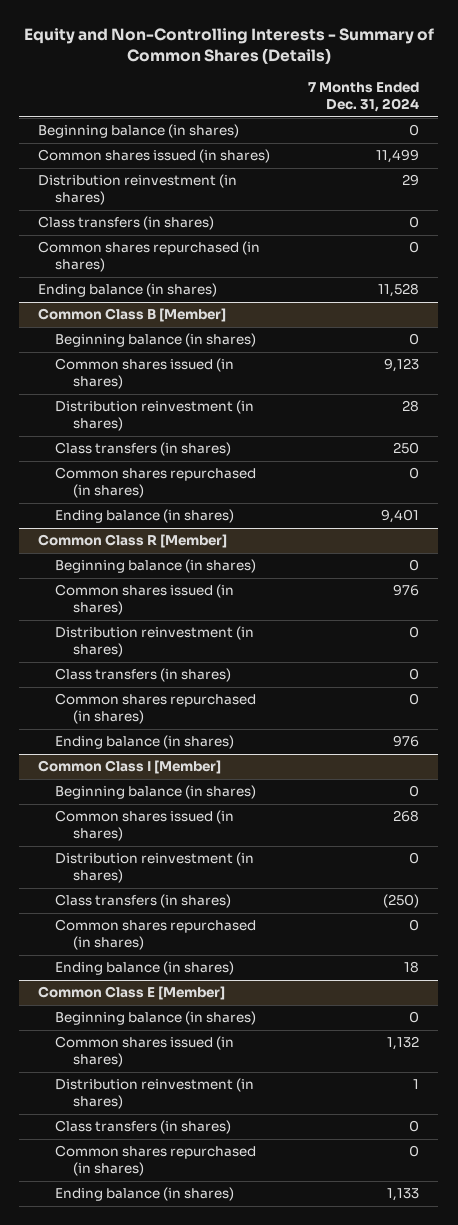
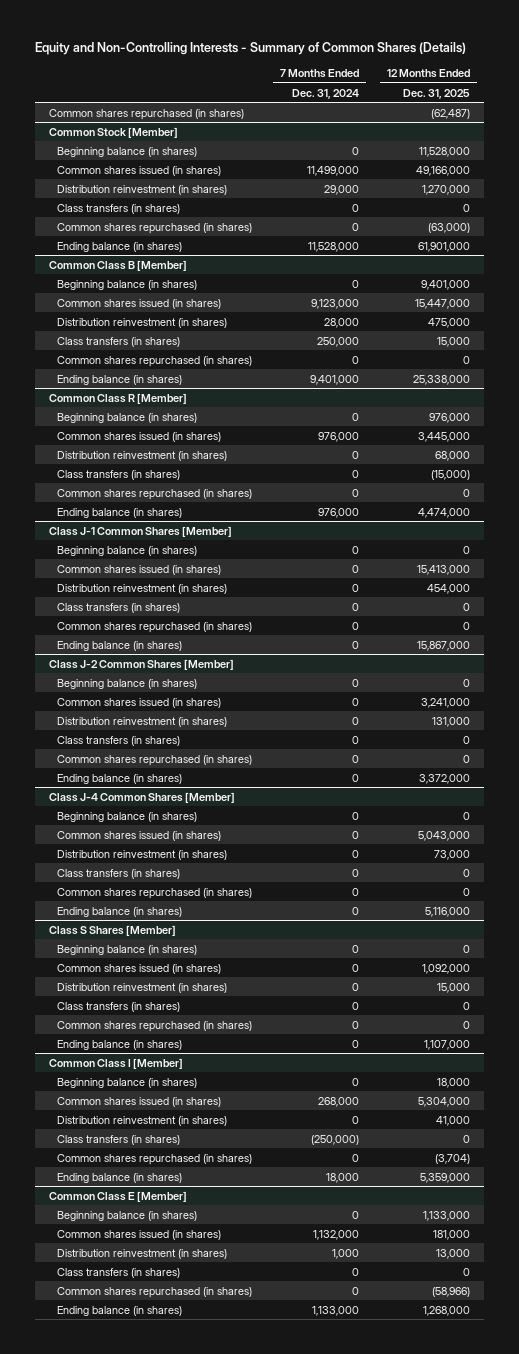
- | 7 Months Ended Dec. 31, 2024
+ | 7 Months Ended Dec. 31, 2024 | 12 Months Ended Dec. 31, 2025
+ Common shares repurchased (in shares) | | (62,487)
+ Common Stock [Member]
- Common shares issued (in shares) | 11,499
- Distribution reinvestment (in shares) | 29
+ Common shares issued (in shares) | 11,499,000 | 49,166,000
+ Distribution reinvestment (in shares) | 29,000 | 1,270,000
- Ending balance (in shares) | 11,528
+ Ending balance (in shares) | 11,528,000 | 61,901,000
@ Common Class B [Member]
- Common shares issued (in shares) | 9,123
- Distribution reinvestment (in shares) | 28
- Class transfers (in shares) | 250
+ Common shares issued (in shares) | 9,123,000 | 15,447,000
+ Distribution reinvestment (in shares) | 28,000 | 475,000
+ Class transfers (in shares) | 250,000 | 15,000
- Ending balance (in shares) | 9,401
+ Ending balance (in shares) | 9,401,000 | 25,338,000
@ Common Class R [Member]
- Common shares issued (in shares) | 976
+ Common shares issued (in shares) | 976,000 | 3,445,000
- Ending balance (in shares) | 976
+ Ending balance (in shares) | 976,000 | 4,474,000
+ Class J-1 Common Shares [Member]
+ Beginning balance (in shares) | 0 | 0
+ Common shares issued (in shares) | 0 | 15,413,000
+ Distribution reinvestment (in shares) | 0 | 454,000
+ Class transfers (in shares) | 0 | 0
+ Common shares repurchased (in shares) | 0 | 0
+ Ending balance (in shares) | 0 | 15,867,000
+ Class J-2 Common Shares [Member]
+ Beginning balance (in shares) | 0 | 0
+ Common shares issued (in shares) | 0 | 3,241,000
+ Distribution reinvestment (in shares) | 0 | 131,000
+ Class transfers (in shares) | 0 | 0
+ Common shares repurchased (in shares) | 0 | 0
+ Ending balance (in shares) | 0 | 3,372,000
+ Class J-4 Common Shares [Member]
+ Beginning balance (in shares) | 0 | 0
+ Common shares issued (in shares) | 0 | 5,043,000
+ Distribution reinvestment (in shares) | 0 | 73,000
+ Class transfers (in shares) | 0 | 0
+ Common shares repurchased (in shares) | 0 | 0
+ Ending balance (in shares) | 0 | 5,116,000
+ Class S Shares [Member]
+ Beginning balance (in shares) | 0 | 0
+ Common shares issued (in shares) | 0 | 1,092,000
+ Distribution reinvestment (in shares) | 0 | 15,000
+ Class transfers (in shares) | 0 | 0
+ Common shares repurchased (in shares) | 0 | 0
+ Ending balance (in shares) | 0 | 1,107,000
@ Common Class I [Member]
- Common shares issued (in shares) | 268
+ Common shares issued (in shares) | 268,000 | 5,304,000
- Class transfers (in shares) | (250)
+ Class transfers (in shares) | (250,000) | 0
- Ending balance (in shares) | 18
+ Ending balance (in shares) | 18,000 | 5,359,000
@ Common Class E [Member]
- Common shares issued (in shares) | 1,132
- Distribution reinvestment (in shares) | 1
+ Common shares issued (in shares) | 1,132,000 | 181,000
+ Distribution reinvestment (in shares) | 1,000 | 13,000
- Ending balance (in shares) | 1,133
+ Ending balance (in shares) | 1,133,000 | 1,268,000

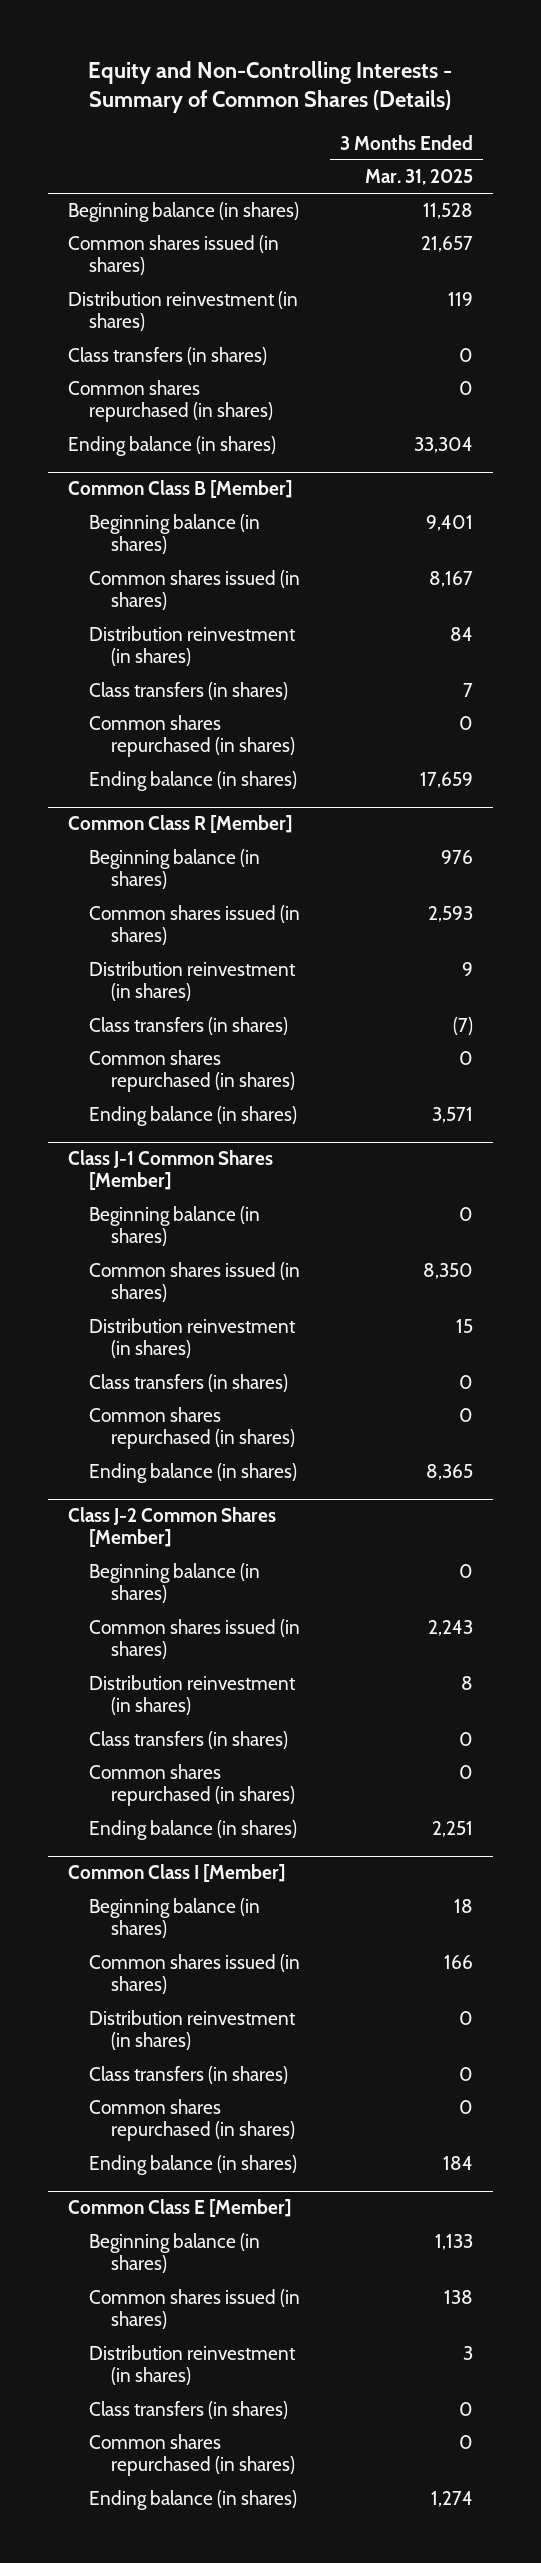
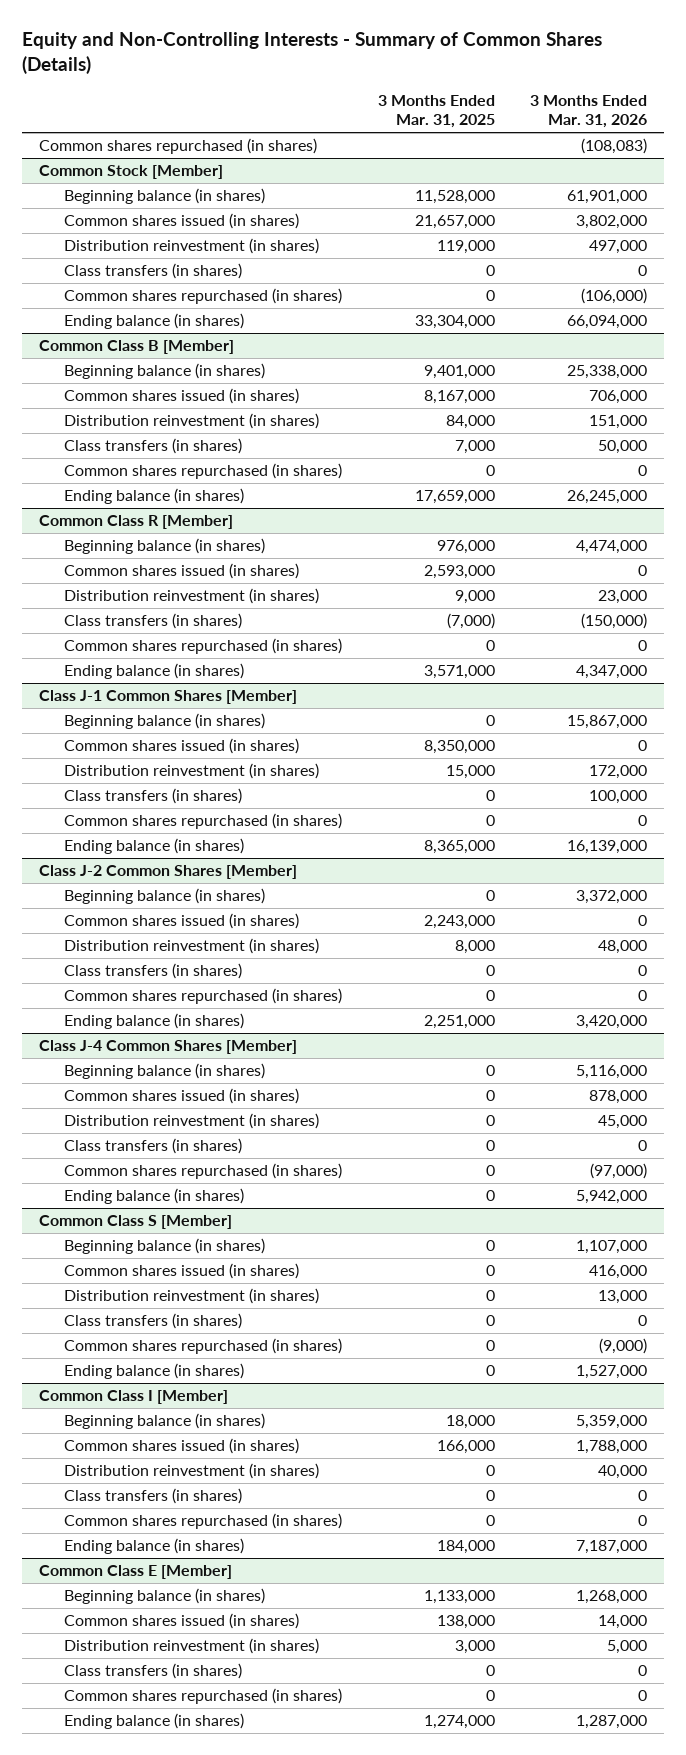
- | 3 Months Ended Mar. 31, 2025
+ | 3 Months Ended Mar. 31, 2025 | 3 Months Ended Mar. 31, 2026
- Beginning balance (in shares) | 11,528
- Common shares issued (in shares) | 21,657
- Distribution reinvestment (in shares) | 119
+ Common shares repurchased (in shares) | | (108,083)
+ Common Stock [Member]
+ Beginning balance (in shares) | 11,528,000 | 61,901,000
+ Common shares issued (in shares) | 21,657,000 | 3,802,000
+ Distribution reinvestment (in shares) | 119,000 | 497,000
- Ending balance (in shares) | 33,304
+ Ending balance (in shares) | 33,304,000 | 66,094,000
@ Common Class B [Member]
- Beginning balance (in shares) | 9,401
- Common shares issued (in shares) | 8,167
- Distribution reinvestment (in shares) | 84
- Class transfers (in shares) | 7
+ Beginning balance (in shares) | 9,401,000 | 25,338,000
+ Common shares issued (in shares) | 8,167,000 | 706,000
+ Distribution reinvestment (in shares) | 84,000 | 151,000
+ Class transfers (in shares) | 7,000 | 50,000
- Ending balance (in shares) | 17,659
+ Ending balance (in shares) | 17,659,000 | 26,245,000
@ Common Class R [Member]
- Beginning balance (in shares) | 976
- Common shares issued (in shares) | 2,593
- Distribution reinvestment (in shares) | 9
- Class transfers (in shares) | (7)
+ Beginning balance (in shares) | 976,000 | 4,474,000
+ Common shares issued (in shares) | 2,593,000 | 0
+ Distribution reinvestment (in shares) | 9,000 | 23,000
+ Class transfers (in shares) | (7,000) | (150,000)
- Ending balance (in shares) | 3,571
+ Ending balance (in shares) | 3,571,000 | 4,347,000
@ Class J-1 Common Shares [Member]
- Common shares issued (in shares) | 8,350
- Distribution reinvestment (in shares) | 15
+ Common shares issued (in shares) | 8,350,000 | 0
+ Distribution reinvestment (in shares) | 15,000 | 172,000
- Ending balance (in shares) | 8,365
+ Ending balance (in shares) | 8,365,000 | 16,139,000
@ Class J-2 Common Shares [Member]
- Common shares issued (in shares) | 2,243
- Distribution reinvestment (in shares) | 8
+ Common shares issued (in shares) | 2,243,000 | 0
+ Distribution reinvestment (in shares) | 8,000 | 48,000
- Ending balance (in shares) | 2,251
+ Ending balance (in shares) | 2,251,000 | 3,420,000
+ Class J-4 Common Shares [Member]
+ Beginning balance (in shares) | 0 | 5,116,000
+ Common shares issued (in shares) | 0 | 878,000
+ Distribution reinvestment (in shares) | 0 | 45,000
+ Class transfers (in shares) | 0 | 0
+ Common shares repurchased (in shares) | 0 | (97,000)
+ Ending balance (in shares) | 0 | 5,942,000
+ Common Class S [Member]
+ Beginning balance (in shares) | 0 | 1,107,000
+ Common shares issued (in shares) | 0 | 416,000
+ Distribution reinvestment (in shares) | 0 | 13,000
+ Class transfers (in shares) | 0 | 0
+ Common shares repurchased (in shares) | 0 | (9,000)
+ Ending balance (in shares) | 0 | 1,527,000
@ Common Class I [Member]
- Beginning balance (in shares) | 18
- Common shares issued (in shares) | 166
+ Beginning balance (in shares) | 18,000 | 5,359,000
+ Common shares issued (in shares) | 166,000 | 1,788,000
- Ending balance (in shares) | 184
+ Ending balance (in shares) | 184,000 | 7,187,000
@ Common Class E [Member]
- Beginning balance (in shares) | 1,133
- Common shares issued (in shares) | 138
- Distribution reinvestment (in shares) | 3
+ Beginning balance (in shares) | 1,133,000 | 1,268,000
+ Common shares issued (in shares) | 138,000 | 14,000
+ Distribution reinvestment (in shares) | 3,000 | 5,000
- Ending balance (in shares) | 1,274
+ Ending balance (in shares) | 1,274,000 | 1,287,000

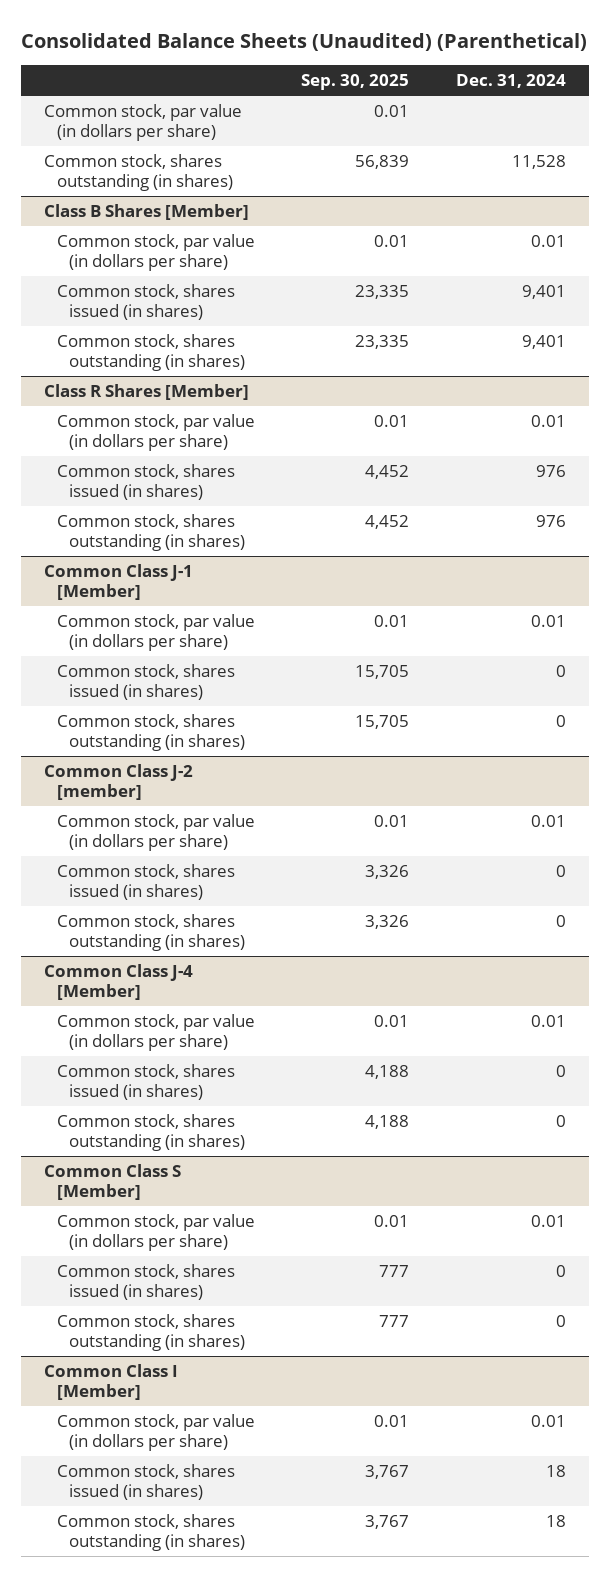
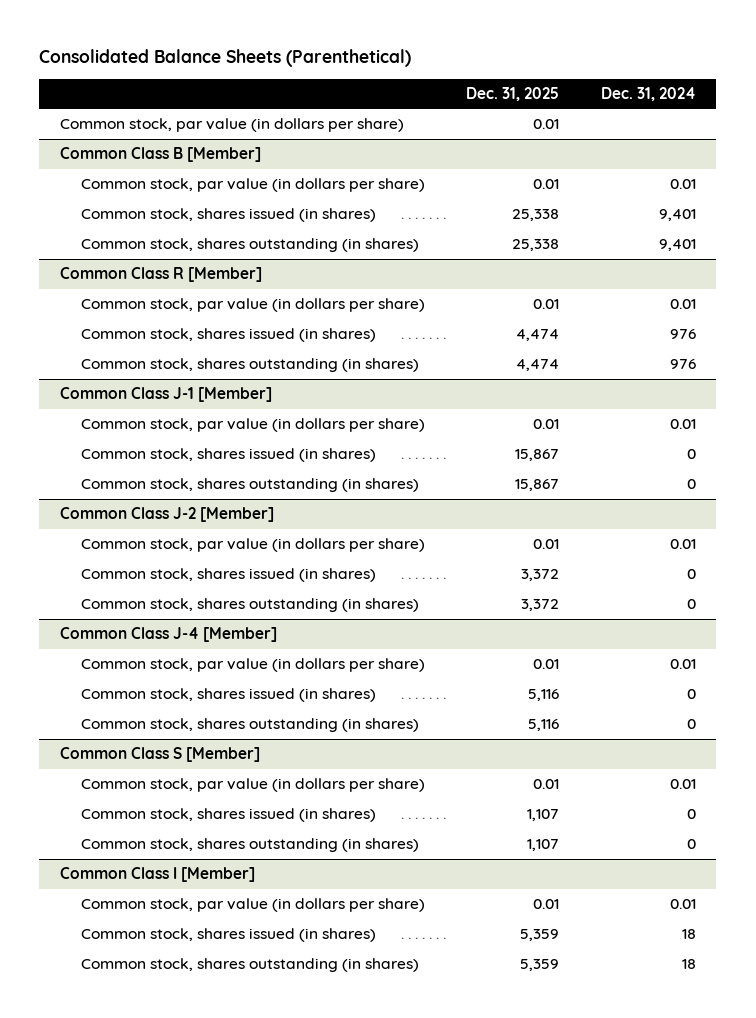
- Consolidated Balance Sheets (Unaudited) (Parenthetical)
+ Consolidated Balance Sheets (Parenthetical)
- | Sep. 30, 2025 | Dec. 31, 2024
+ | Dec. 31, 2025 | Dec. 31, 2024
- Common stock, shares outstanding (in shares) | 56,839 | 11,528
- Class B Shares [Member]
+ Common Class B [Member]
- Class R Shares [Member]
+ Common Class R [Member]
- Common Class J-2 [member]
+ Common Class J-2 [Member]

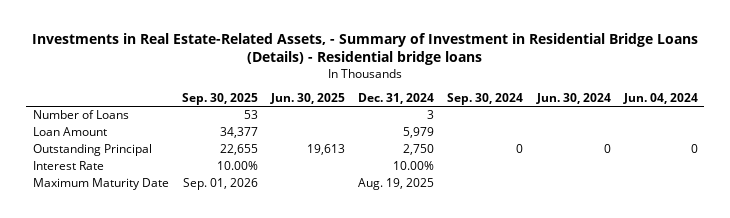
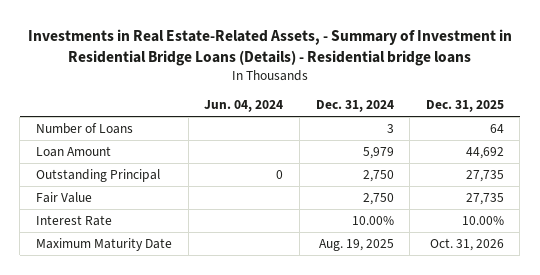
- | Sep. 30, 2025 | Jun. 30, 2025 | Dec. 31, 2024 | Sep. 30, 2024 | Jun. 30, 2024 | Jun. 04, 2024
+ | Jun. 04, 2024 | Dec. 31, 2024 | Dec. 31, 2025
+ Fair Value | | 2,750 | 27,735

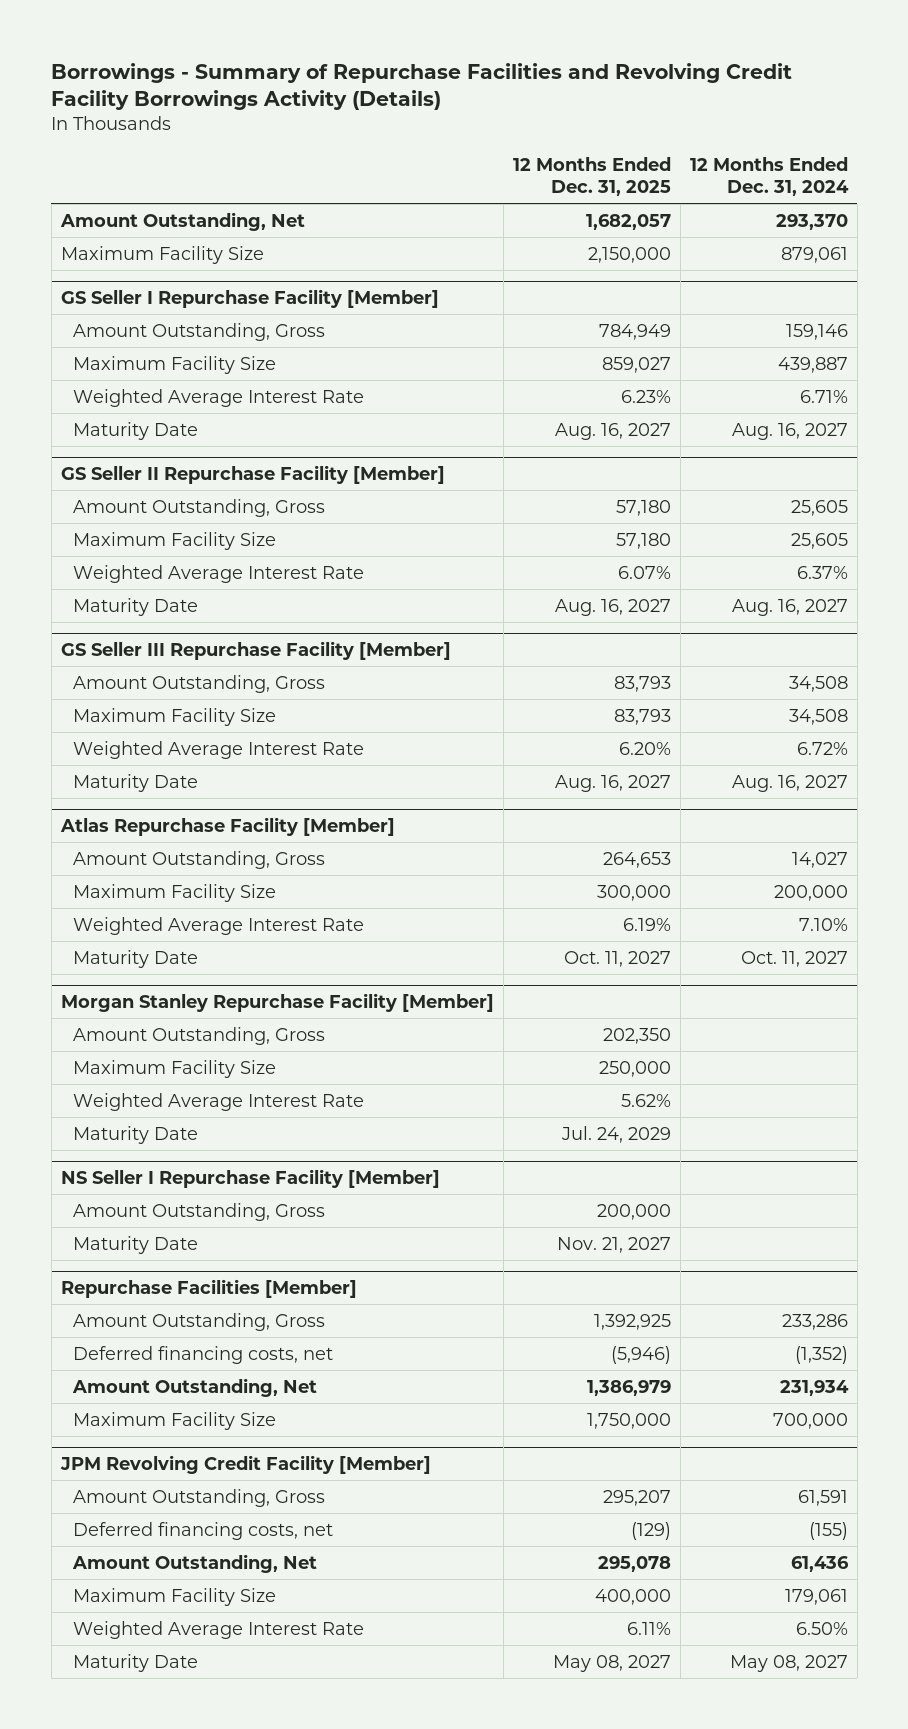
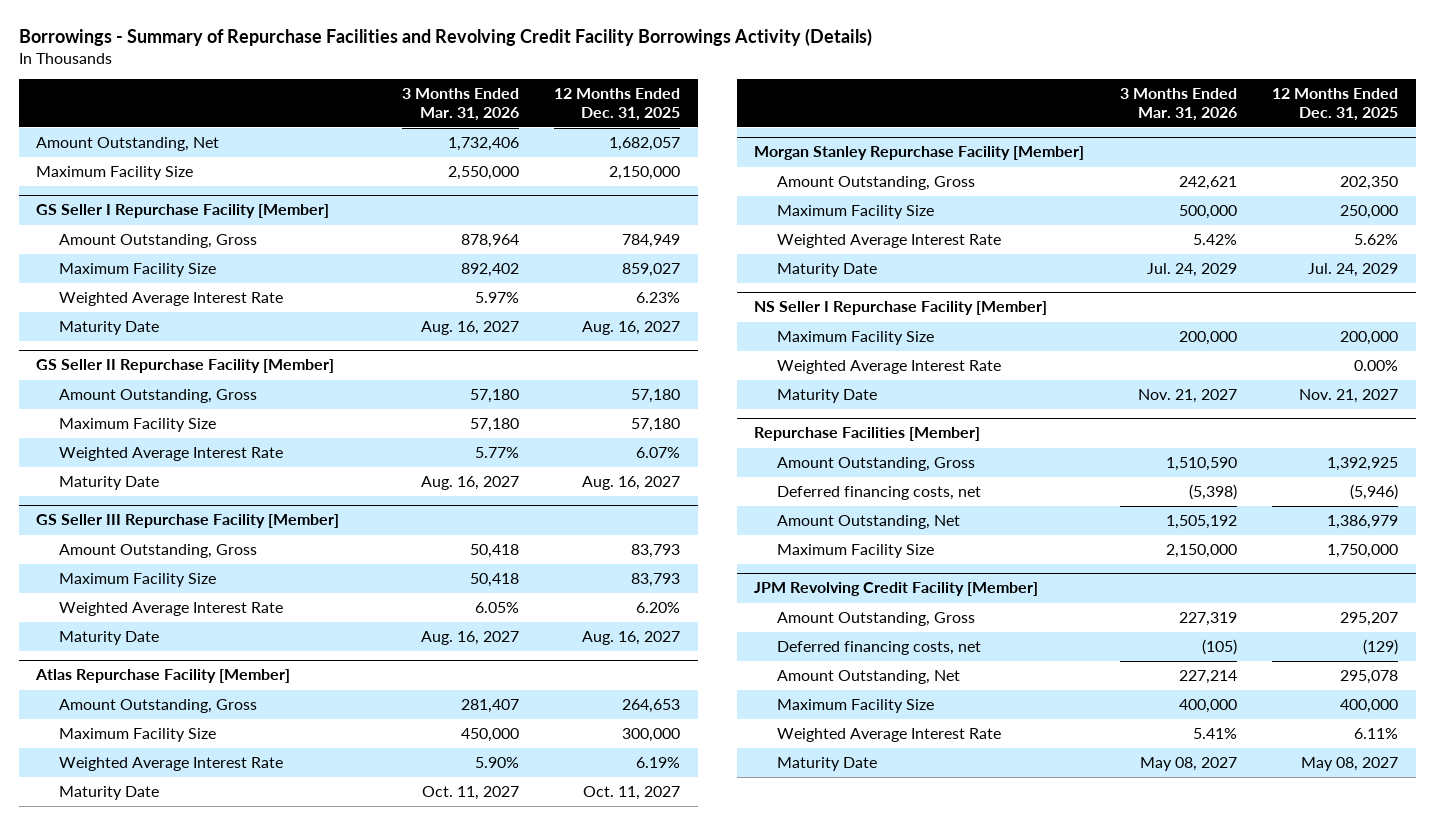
- | 12 Months Ended Dec. 31, 2025 | 12 Months Ended Dec. 31, 2024
+ | 3 Months Ended Mar. 31, 2026 | 12 Months Ended Dec. 31, 2025
@ NS Seller I Repurchase Facility [Member]
- Amount Outstanding, Gross | 200,000 |
+ Maximum Facility Size | 200,000 | 200,000
+ Weighted Average Interest Rate | | 0.00%

